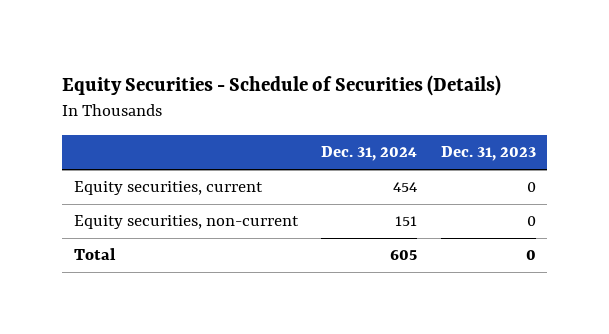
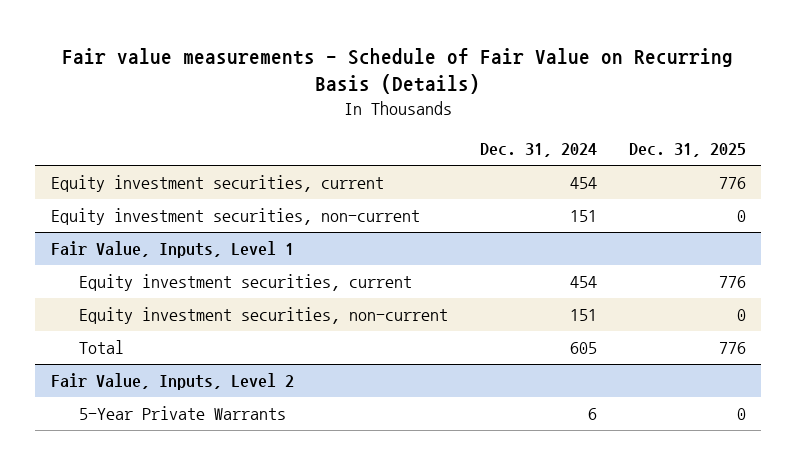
- Equity Securities - Schedule of Securities (Details)
+ Fair value measurements - Schedule of Fair Value on Recurring Basis (Details)
- | Dec. 31, 2024 | Dec. 31, 2023
+ | Dec. 31, 2024 | Dec. 31, 2025
- Equity securities, current | 454 | 0
- Equity securities, non-current | 151 | 0
+ Equity investment securities, current | 454 | 776
+ Equity investment securities, non-current | 151 | 0
+ Fair Value, Inputs, Level 1
+ Equity investment securities, current | 454 | 776
+ Equity investment securities, non-current | 151 | 0
+ Fair Value, Inputs, Level 2
+ 5-Year Private Warrants | 6 | 0

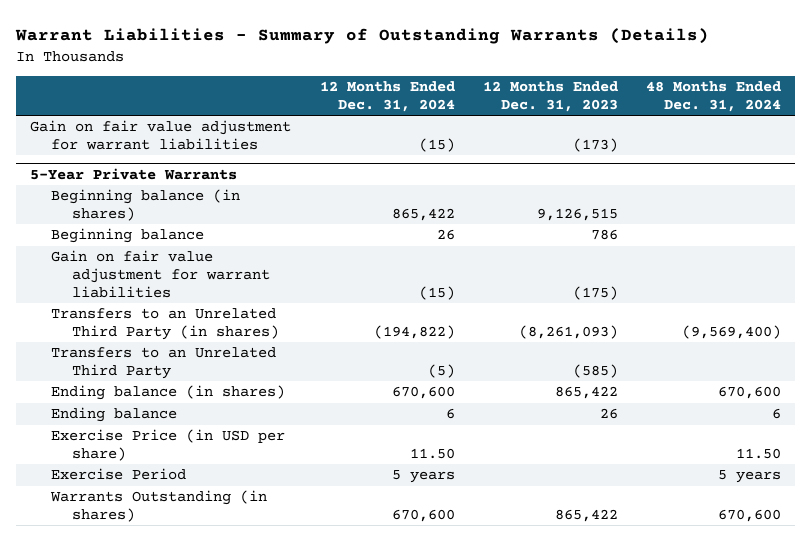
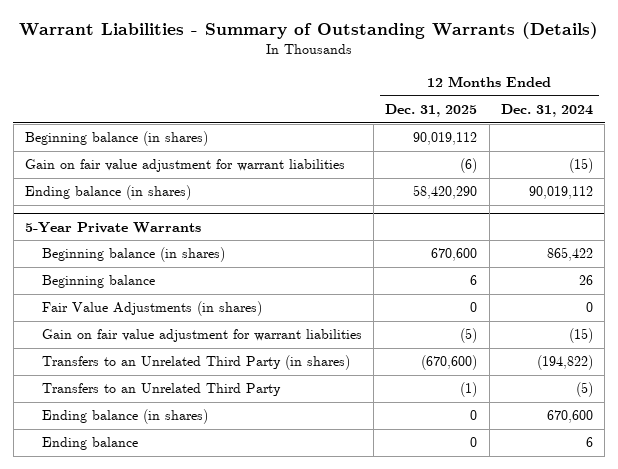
- | 12 Months Ended Dec. 31, 2024 | 12 Months Ended Dec. 31, 2023 | 48 Months Ended Dec. 31, 2024
+ | 12 Months Ended Dec. 31, 2025 | 12 Months Ended Dec. 31, 2024
+ Beginning balance (in shares) | 90,019,112 |
+ Ending balance (in shares) | 58,420,290 | 90,019,112
@ 5-Year Private Warrants
+ Fair Value Adjustments (in shares) | 0 | 0
- Exercise Price (in USD per share) | 11.50 | | 11.50
- Exercise Period | 5 years | | 5 years
- Warrants Outstanding (in shares) | 670,600 | 865,422 | 670,600

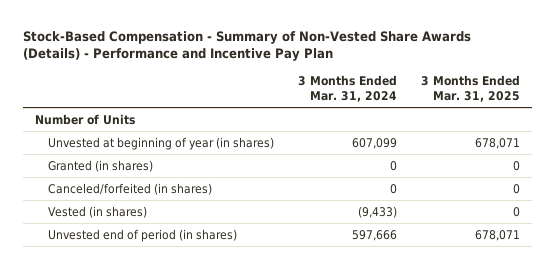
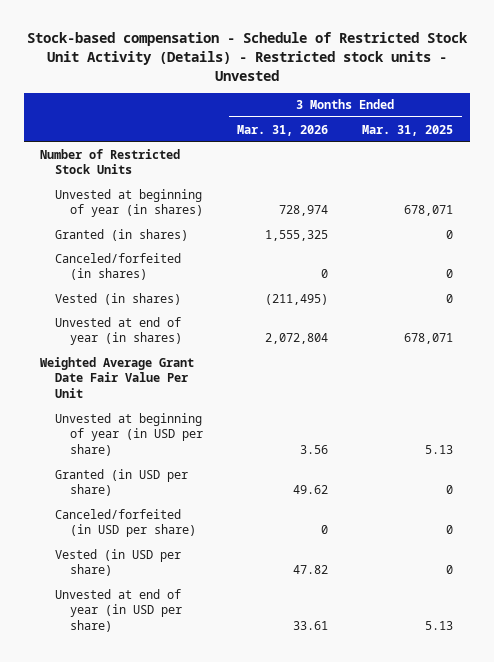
- Stock-Based Compensation - Summary of Non-Vested Share Awards (Details) - Performance and Incentive Pay Plan
+ Stock-based compensation - Schedule of Restricted Stock Unit Activity (Details) - Restricted stock units - Unvested
- | 3 Months Ended Mar. 31, 2024 | 3 Months Ended Mar. 31, 2025
+ | 3 Months Ended Mar. 31, 2026 | 3 Months Ended Mar. 31, 2025
- Number of Units
+ Number of Restricted Stock Units
- Unvested end of period (in shares) | 597,666 | 678,071
+ Unvested at end of year (in shares) | 2,072,804 | 678,071
+ Weighted Average Grant Date Fair Value Per Unit
+ Unvested at beginning of year (in USD per share) | 3.56 | 5.13
+ Granted (in USD per share) | 49.62 | 0
+ Canceled/forfeited (in USD per share) | 0 | 0
+ Vested (in USD per share) | 47.82 | 0
+ Unvested at end of year (in USD per share) | 33.61 | 5.13

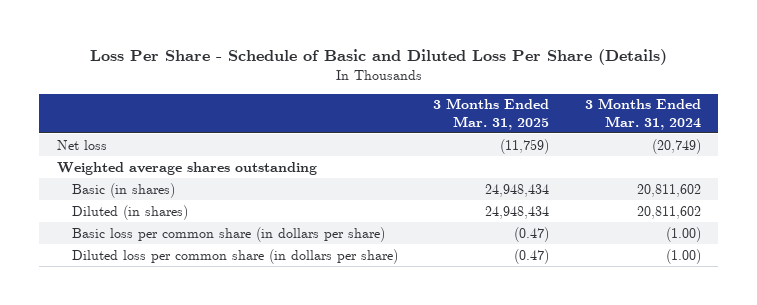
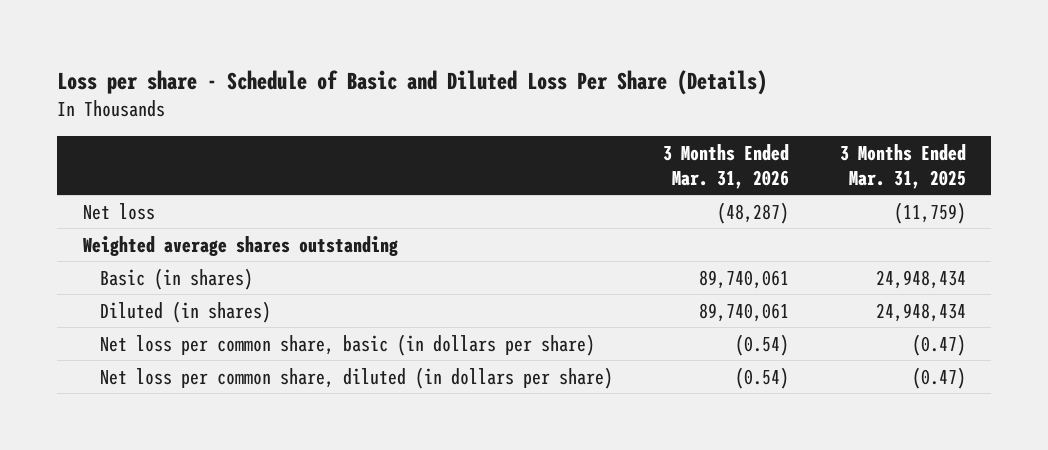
- Loss Per Share - Schedule of Basic and Diluted Loss Per Share (Details)
+ Loss per share - Schedule of Basic and Diluted Loss Per Share (Details)
- | 3 Months Ended Mar. 31, 2025 | 3 Months Ended Mar. 31, 2024
+ | 3 Months Ended Mar. 31, 2026 | 3 Months Ended Mar. 31, 2025
- Basic loss per common share (in dollars per share) | (0.47) | (1.00)
- Diluted loss per common share (in dollars per share) | (0.47) | (1.00)
+ Net loss per common share, basic (in dollars per share) | (0.54) | (0.47)
+ Net loss per common share, diluted (in dollars per share) | (0.54) | (0.47)

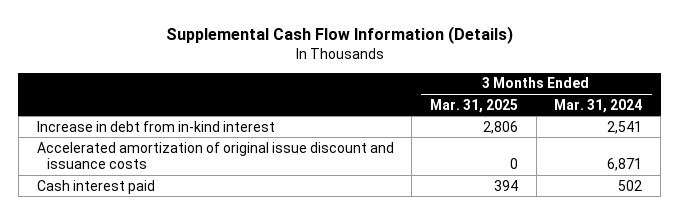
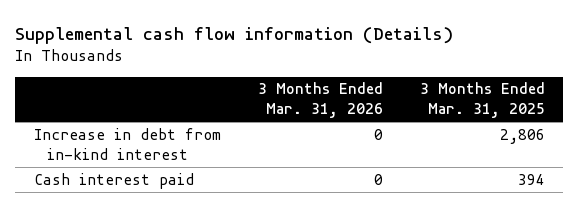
- Supplemental Cash Flow Information (Details)
+ Supplemental cash flow information (Details)
- | 3 Months Ended Mar. 31, 2025 | 3 Months Ended Mar. 31, 2024
+ | 3 Months Ended Mar. 31, 2026 | 3 Months Ended Mar. 31, 2025
- Accelerated amortization of original issue discount and issuance costs | 0 | 6,871

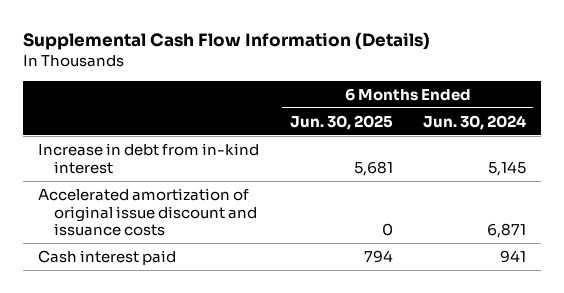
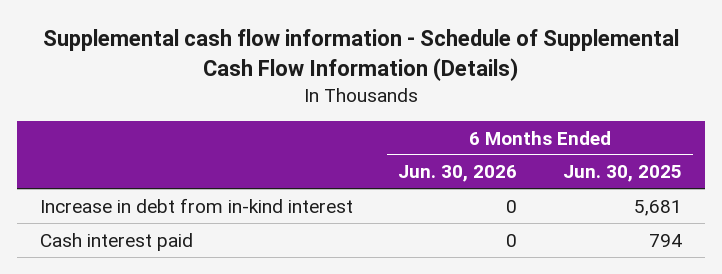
- Supplemental Cash Flow Information (Details)
+ Supplemental cash flow information - Schedule of Supplemental Cash Flow Information (Details)
- | 6 Months Ended Jun. 30, 2025 | 6 Months Ended Jun. 30, 2024
+ | 6 Months Ended Jun. 30, 2026 | 6 Months Ended Jun. 30, 2025
- Accelerated amortization of original issue discount and issuance costs | 0 | 6,871

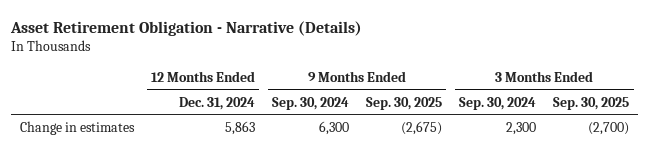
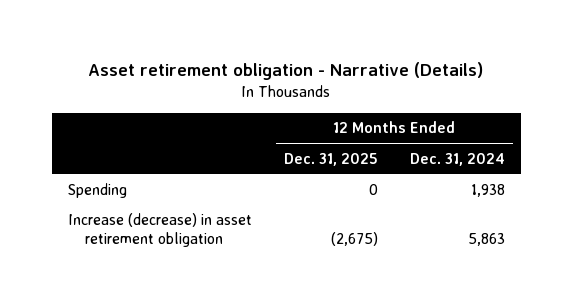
- Asset Retirement Obligation - Narrative (Details)
+ Asset retirement obligation - Narrative (Details)
- | 12 Months Ended Dec. 31, 2024 | 9 Months Ended Sep. 30, 2024 | 9 Months Ended Sep. 30, 2025 | 3 Months Ended Sep. 30, 2024 | 3 Months Ended Sep. 30, 2025
+ | 12 Months Ended Dec. 31, 2025 | 12 Months Ended Dec. 31, 2024
- Change in estimates | 5,863 | 6,300 | (2,675) | 2,300 | (2,700)
+ Spending | 0 | 1,938
+ Increase (decrease) in asset retirement obligation | (2,675) | 5,863

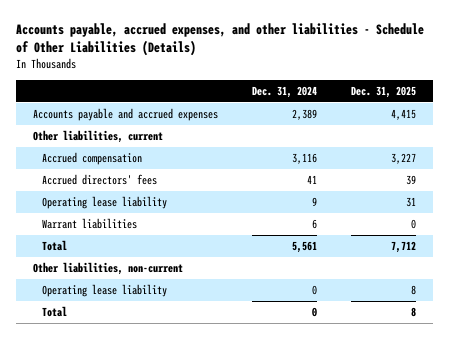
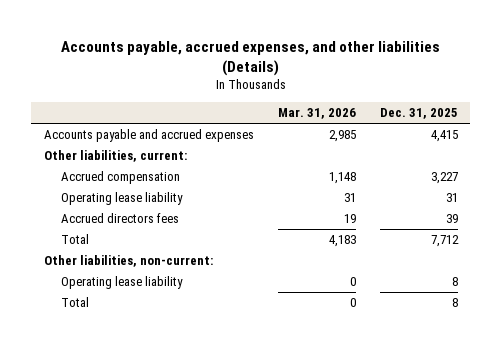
- Accounts payable, accrued expenses, and other liabilities - Schedule of Other Liabilities (Details)
+ Accounts payable, accrued expenses, and other liabilities (Details)
- | Dec. 31, 2024 | Dec. 31, 2025
+ | Mar. 31, 2026 | Dec. 31, 2025
- Other liabilities, current
+ Other liabilities, current:
- Accrued directors' fees | 41 | 39
- Warrant liabilities | 6 | 0
+ Accrued directors fees | 19 | 39
- Other liabilities, non-current
+ Other liabilities, non-current:

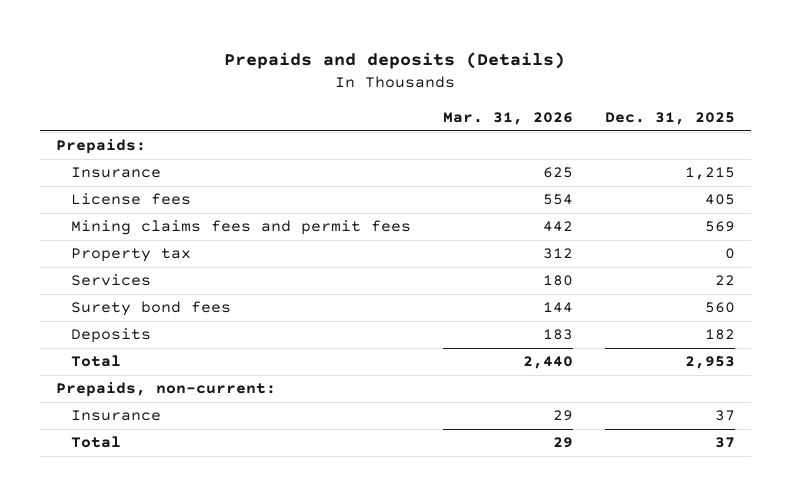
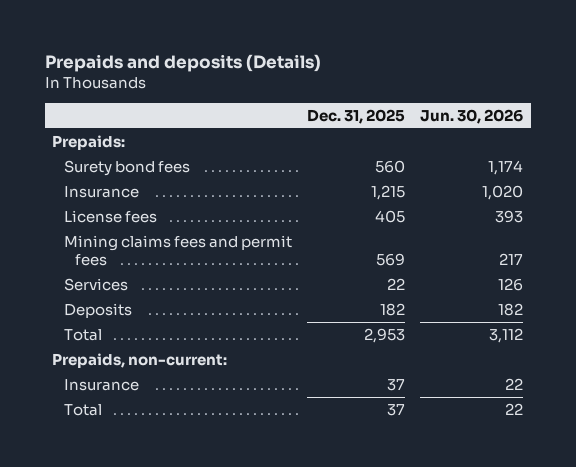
- | Mar. 31, 2026 | Dec. 31, 2025
+ | Dec. 31, 2025 | Jun. 30, 2026
moved up: Surety bond fees | 560 | 1,174
- Property tax | 312 | 0

